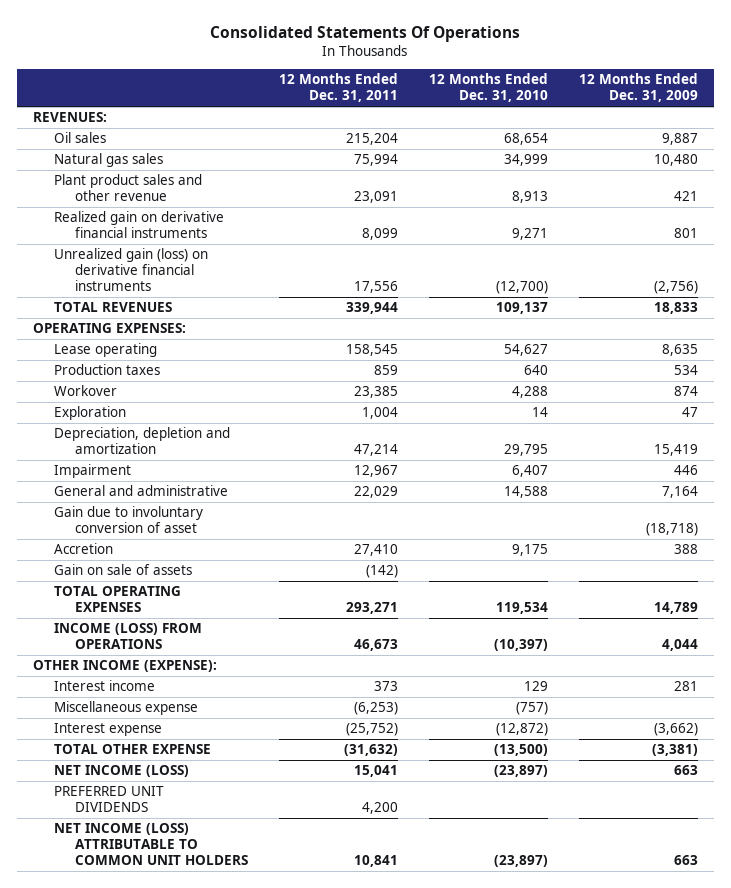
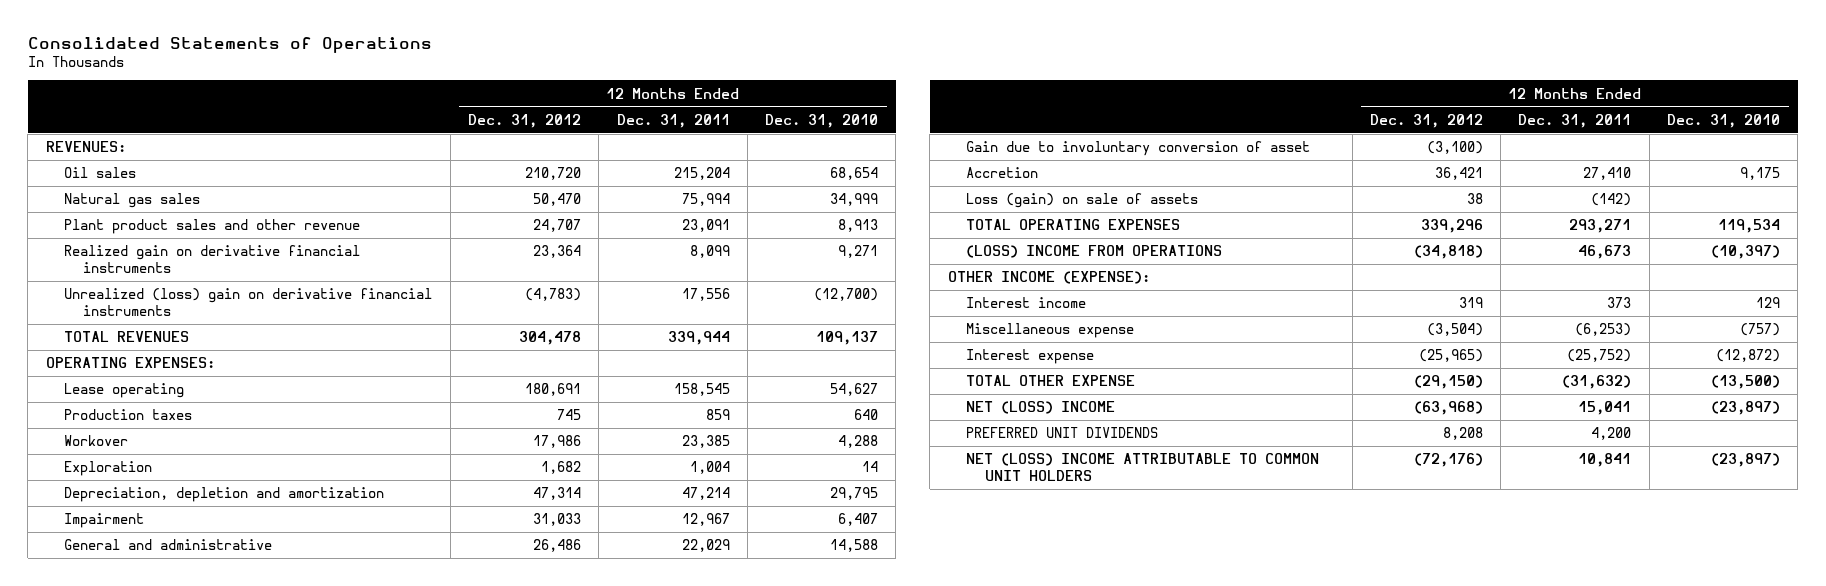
- Consolidated Statements Of Operations
+ Consolidated Statements of Operations
- | 12 Months Ended Dec. 31, 2011 | 12 Months Ended Dec. 31, 2010 | 12 Months Ended Dec. 31, 2009
+ | 12 Months Ended Dec. 31, 2012 | 12 Months Ended Dec. 31, 2011 | 12 Months Ended Dec. 31, 2010
- Unrealized gain (loss) on derivative financial instruments | 17,556 | (12,700) | (2,756)
+ Unrealized (loss) gain on derivative financial instruments | (4,783) | 17,556 | (12,700)
- Gain on sale of assets | (142) | |
+ Loss (gain) on sale of assets | 38 | (142) |
- INCOME (LOSS) FROM OPERATIONS | 46,673 | (10,397) | 4,044
+ (LOSS) INCOME FROM OPERATIONS | (34,818) | 46,673 | (10,397)
- NET INCOME (LOSS) | 15,041 | (23,897) | 663
+ NET (LOSS) INCOME | (63,968) | 15,041 | (23,897)
- NET INCOME (LOSS) ATTRIBUTABLE TO COMMON UNIT HOLDERS | 10,841 | (23,897) | 663
+ NET (LOSS) INCOME ATTRIBUTABLE TO COMMON UNIT HOLDERS | (72,176) | 10,841 | (23,897)

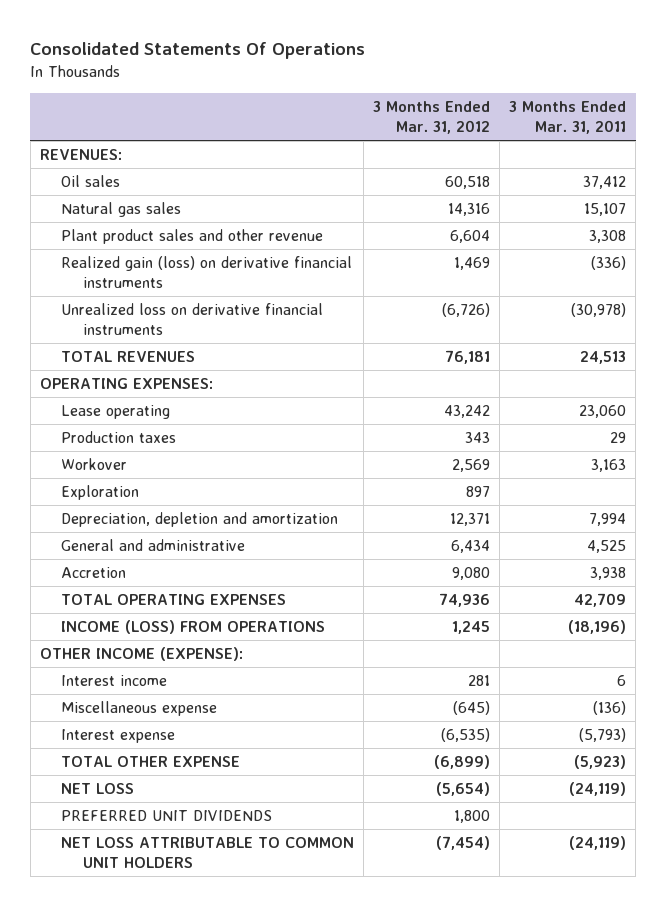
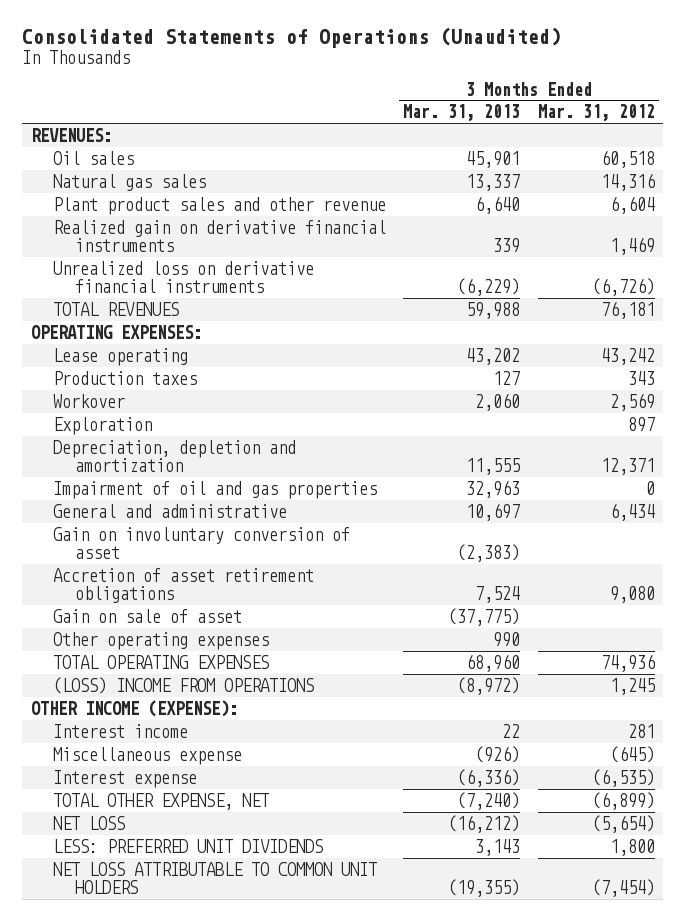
- Consolidated Statements Of Operations
+ Consolidated Statements of Operations (Unaudited)
- | 3 Months Ended Mar. 31, 2012 | 3 Months Ended Mar. 31, 2011
+ | 3 Months Ended Mar. 31, 2013 | 3 Months Ended Mar. 31, 2012
- Realized gain (loss) on derivative financial instruments | 1,469 | (336)
+ Realized gain on derivative financial instruments | 339 | 1,469
+ Impairment of oil and gas properties | 32,963 | 0
- Accretion | 9,080 | 3,938
+ Gain on involuntary conversion of asset | (2,383) |
+ Accretion of asset retirement obligations | 7,524 | 9,080
+ Gain on sale of asset | (37,775) |
+ Other operating expenses | 990 |
- INCOME (LOSS) FROM OPERATIONS | 1,245 | (18,196)
+ (LOSS) INCOME FROM OPERATIONS | (8,972) | 1,245
- TOTAL OTHER EXPENSE | (6,899) | (5,923)
+ TOTAL OTHER EXPENSE, NET | (7,240) | (6,899)
- PREFERRED UNIT DIVIDENDS | 1,800 |
+ LESS: PREFERRED UNIT DIVIDENDS | 3,143 | 1,800

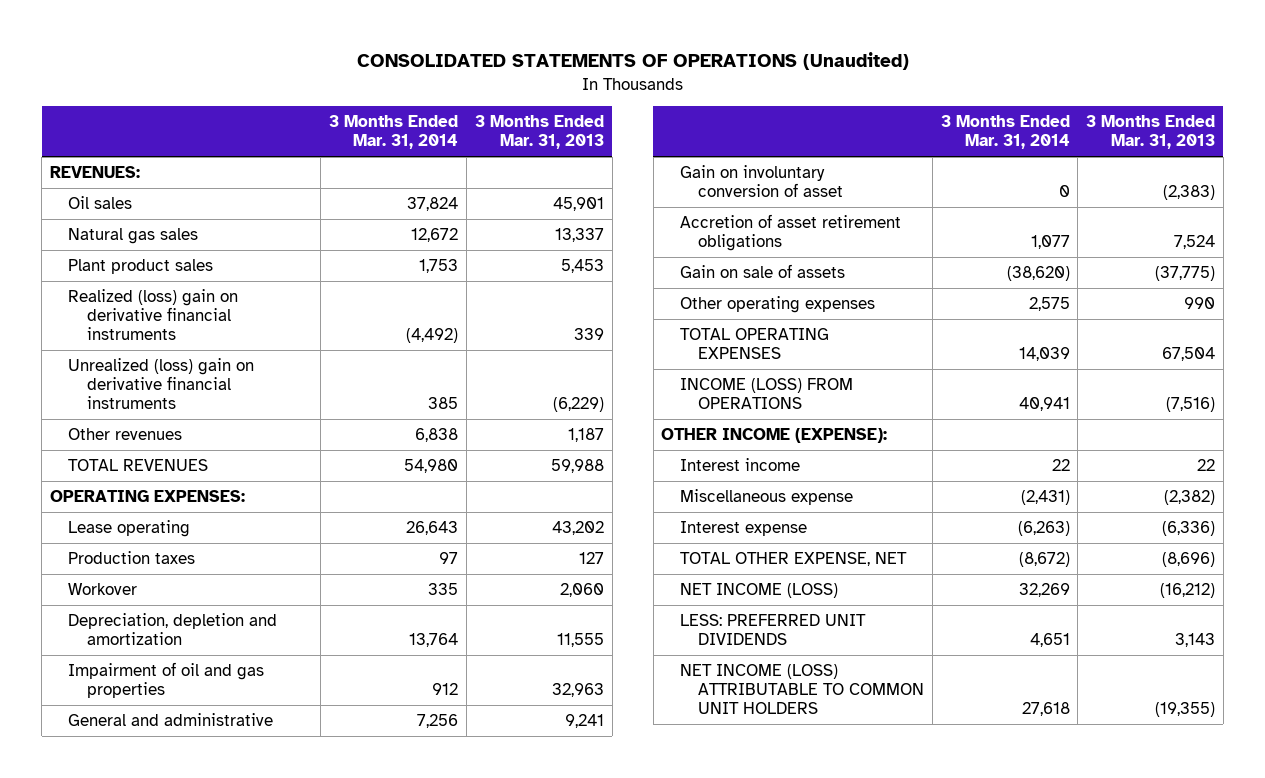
- Consolidated Statements of Operations (Unaudited)
+ CONSOLIDATED STATEMENTS OF OPERATIONS (Unaudited)
- | 3 Months Ended Mar. 31, 2013 | 3 Months Ended Mar. 31, 2012
+ | 3 Months Ended Mar. 31, 2014 | 3 Months Ended Mar. 31, 2013
- Plant product sales and other revenue | 6,640 | 6,604
- Realized gain on derivative financial instruments | 339 | 1,469
- Unrealized loss on derivative financial instruments | (6,229) | (6,726)
+ Plant product sales | 1,753 | 5,453
+ Realized (loss) gain on derivative financial instruments | (4,492) | 339
+ Unrealized (loss) gain on derivative financial instruments | 385 | (6,229)
+ Other revenues | 6,838 | 1,187
- Exploration | | 897
- General and administrative | 10,697 | 6,434
+ General and administrative | 7,256 | 9,241
- Gain on sale of asset | (37,775) |
+ Gain on sale of assets | (38,620) | (37,775)
- TOTAL OPERATING EXPENSES | 68,960 | 74,936
- (LOSS) INCOME FROM OPERATIONS | (8,972) | 1,245
+ TOTAL OPERATING EXPENSES | 14,039 | 67,504
+ INCOME (LOSS) FROM OPERATIONS | 40,941 | (7,516)
- Miscellaneous expense | (926) | (645)
+ Miscellaneous expense | (2,431) | (2,382)
- TOTAL OTHER EXPENSE, NET | (7,240) | (6,899)
- NET LOSS | (16,212) | (5,654)
+ TOTAL OTHER EXPENSE, NET | (8,672) | (8,696)
+ NET INCOME (LOSS) | 32,269 | (16,212)
- NET LOSS ATTRIBUTABLE TO COMMON UNIT HOLDERS | (19,355) | (7,454)
+ NET INCOME (LOSS) ATTRIBUTABLE TO COMMON UNIT HOLDERS | 27,618 | (19,355)

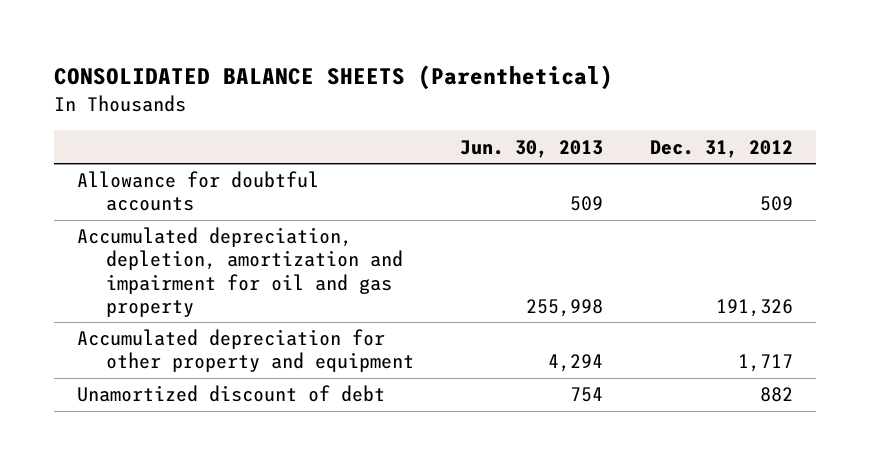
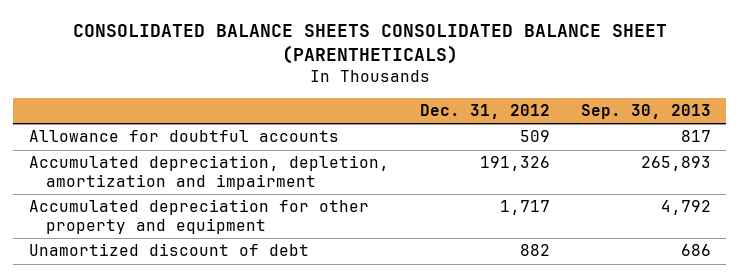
- CONSOLIDATED BALANCE SHEETS (Parenthetical)
+ CONSOLIDATED BALANCE SHEETS CONSOLIDATED BALANCE SHEET (PARENTHETICALS)
- | Jun. 30, 2013 | Dec. 31, 2012
+ | Dec. 31, 2012 | Sep. 30, 2013
- Accumulated depreciation, depletion, amortization and impairment for oil and gas property | 255,998 | 191,326
+ Accumulated depreciation, depletion, amortization and impairment | 191,326 | 265,893

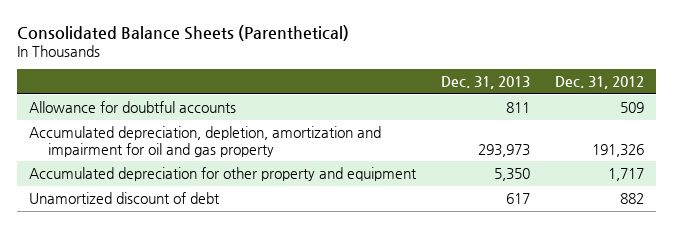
- CONSOLIDATED BALANCE SHEETS CONSOLIDATED BALANCE SHEET (PARENTHETICALS)
+ Consolidated Balance Sheets (Parenthetical)
- | Dec. 31, 2012 | Sep. 30, 2013
+ | Dec. 31, 2013 | Dec. 31, 2012
- Accumulated depreciation, depletion, amortization and impairment | 191,326 | 265,893
+ Accumulated depreciation, depletion, amortization and impairment for oil and gas property | 293,973 | 191,326

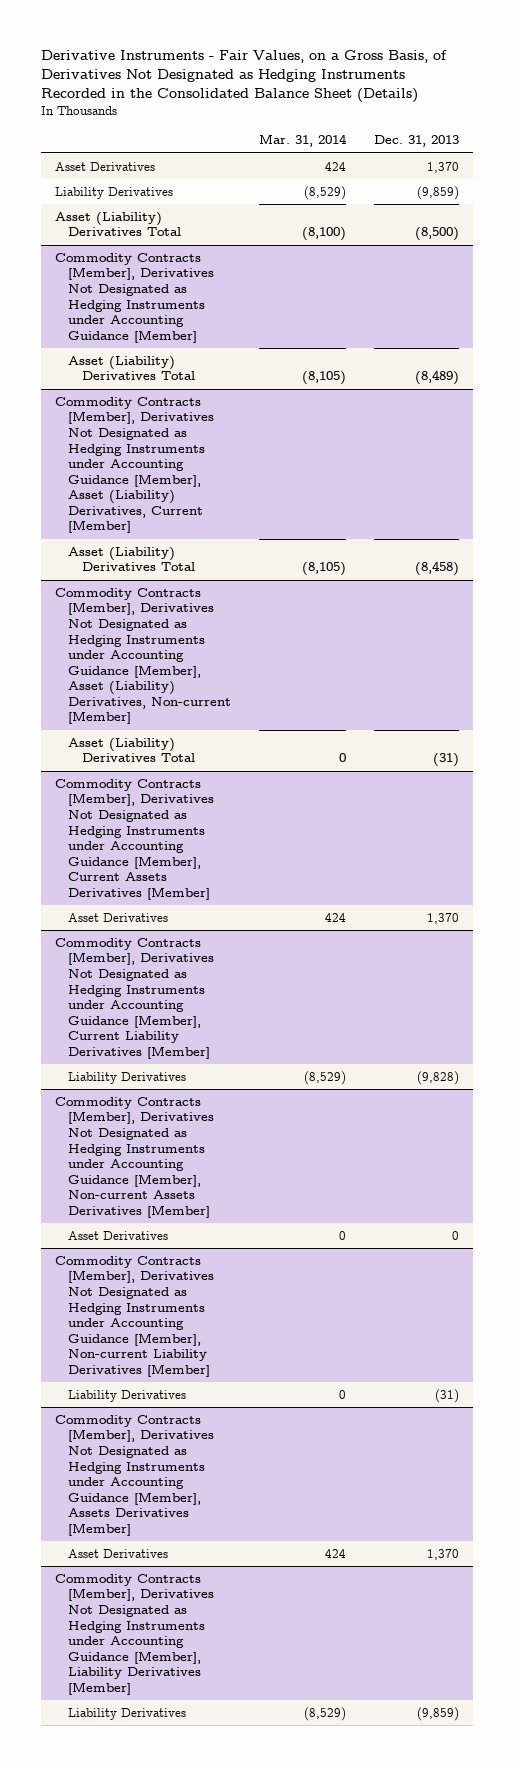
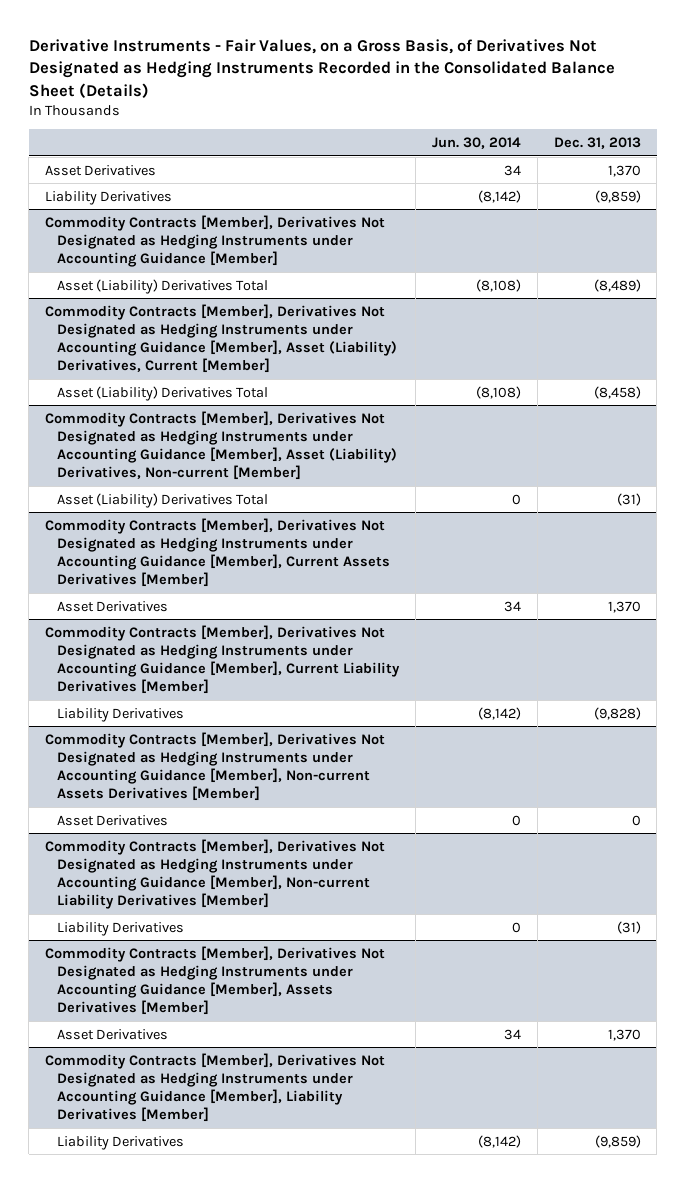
- | Mar. 31, 2014 | Dec. 31, 2013
+ | Jun. 30, 2014 | Dec. 31, 2013
- Asset (Liability) Derivatives Total | (8,100) | (8,500)

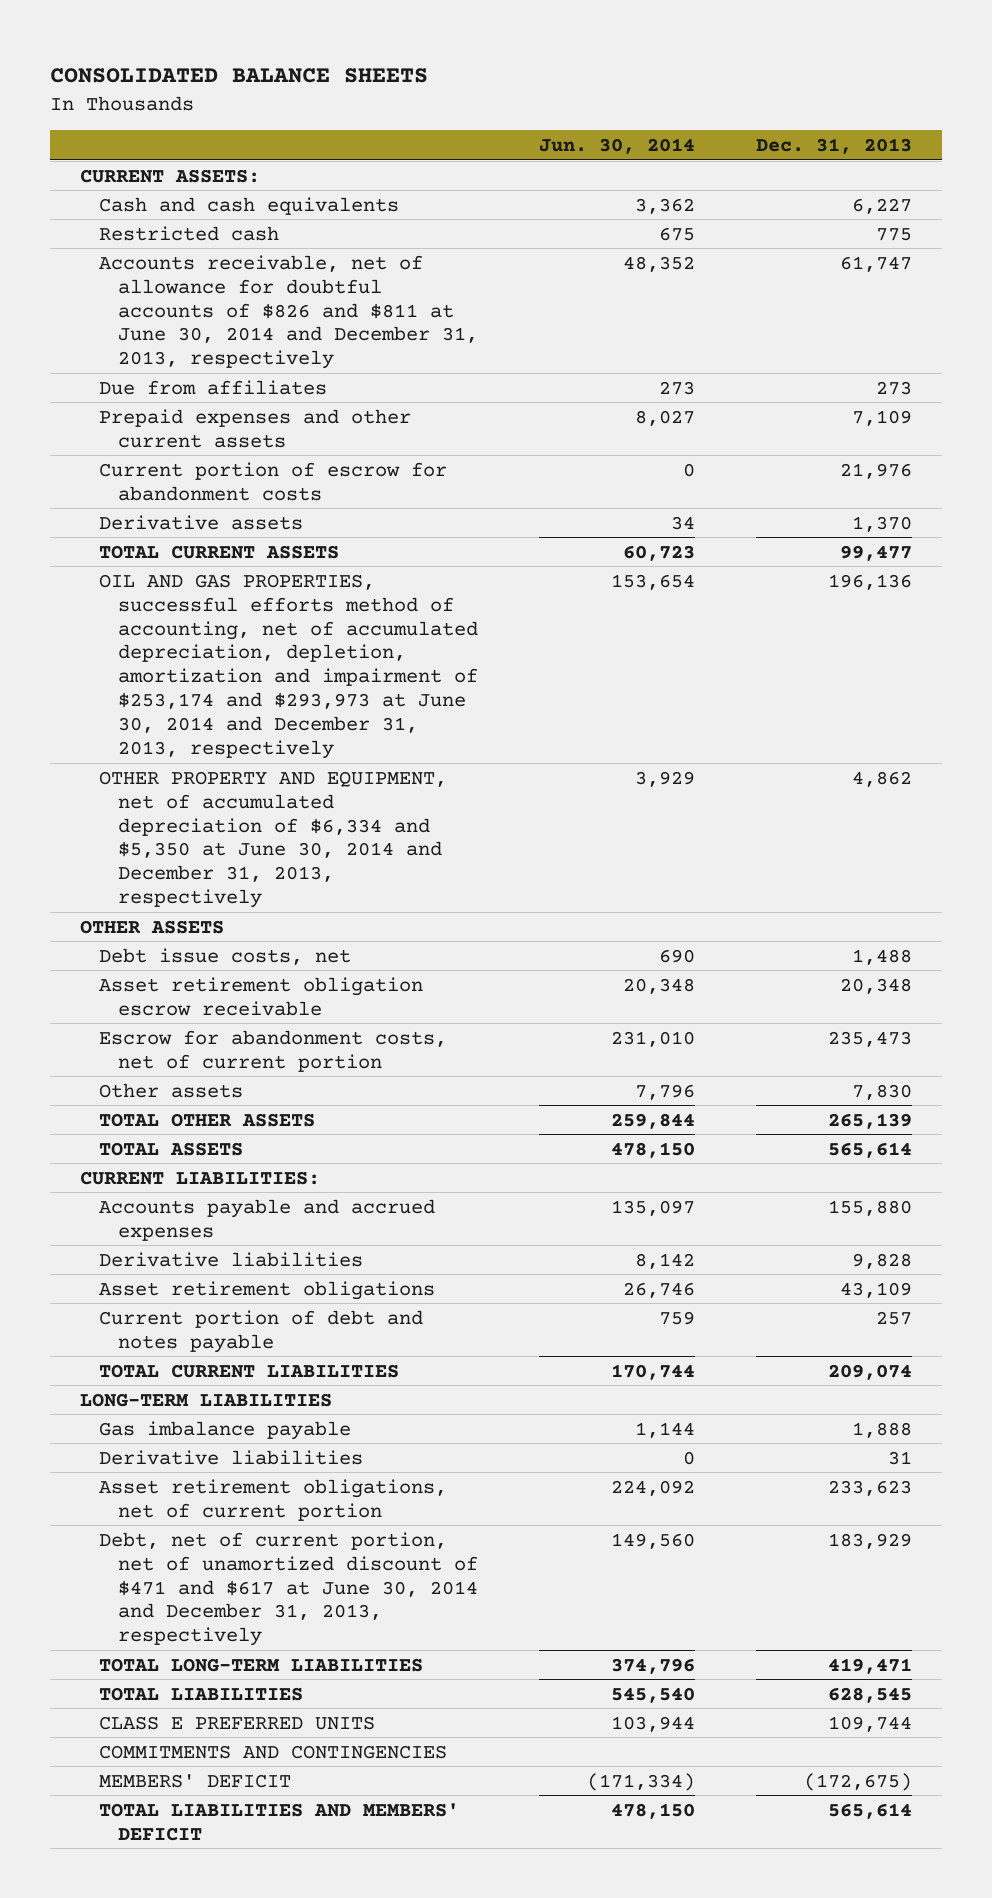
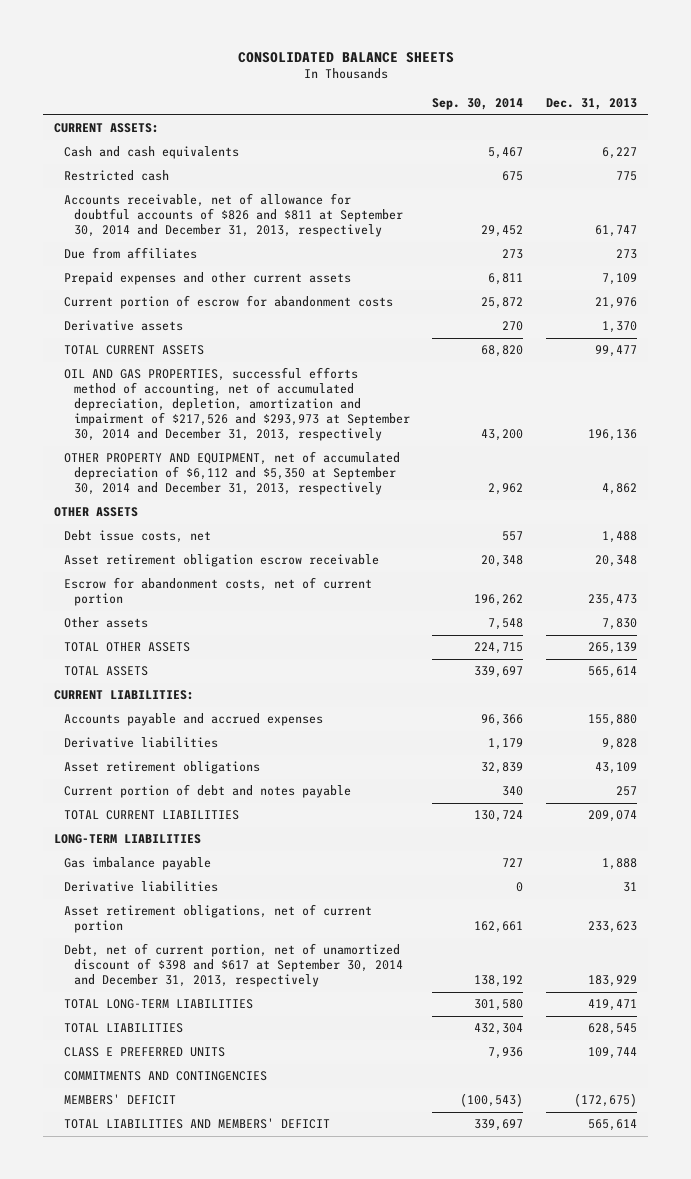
- | Jun. 30, 2014 | Dec. 31, 2013
+ | Sep. 30, 2014 | Dec. 31, 2013
- Accounts receivable, net of allowance for doubtful accounts of $826 and $811 at June 30, 2014 and December 31, 2013, respectively | 48,352 | 61,747
+ Accounts receivable, net of allowance for doubtful accounts of $826 and $811 at September 30, 2014 and December 31, 2013, respectively | 29,452 | 61,747
- OIL AND GAS PROPERTIES, successful efforts method of accounting, net of accumulated depreciation, depletion, amortization and impairment of $253,174 and $293,973 at June 30, 2014 and December 31, 2013, respectively | 153,654 | 196,136
- OTHER PROPERTY AND EQUIPMENT, net of accumulated depreciation of $6,334 and $5,350 at June 30, 2014 and December 31, 2013, respectively | 3,929 | 4,862
+ OIL AND GAS PROPERTIES, successful efforts method of accounting, net of accumulated depreciation, depletion, amortization and impairment of $217,526 and $293,973 at September 30, 2014 and December 31, 2013, respectively | 43,200 | 196,136
+ OTHER PROPERTY AND EQUIPMENT, net of accumulated depreciation of $6,112 and $5,350 at September 30, 2014 and December 31, 2013, respectively | 2,962 | 4,862
- Debt, net of current portion, net of unamortized discount of $471 and $617 at June 30, 2014 and December 31, 2013, respectively | 149,560 | 183,929
+ Debt, net of current portion, net of unamortized discount of $398 and $617 at September 30, 2014 and December 31, 2013, respectively | 138,192 | 183,929

